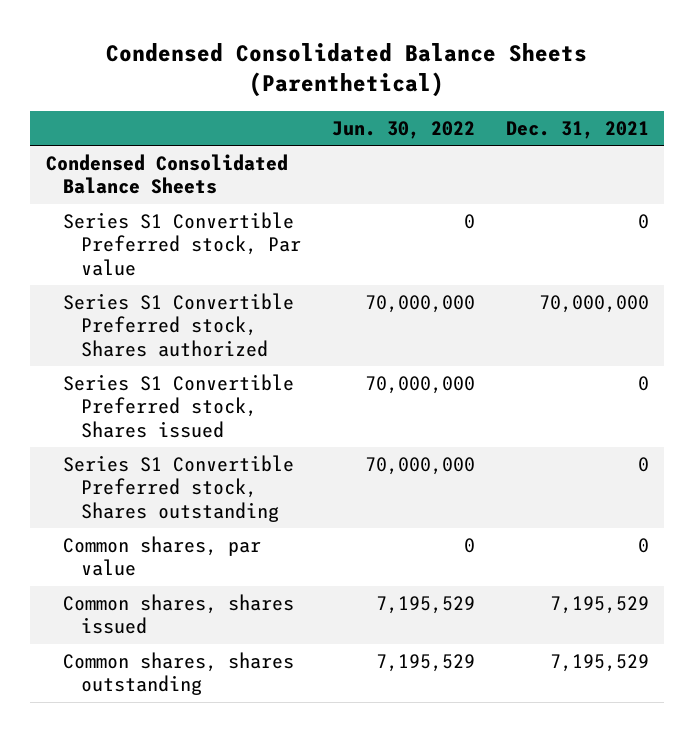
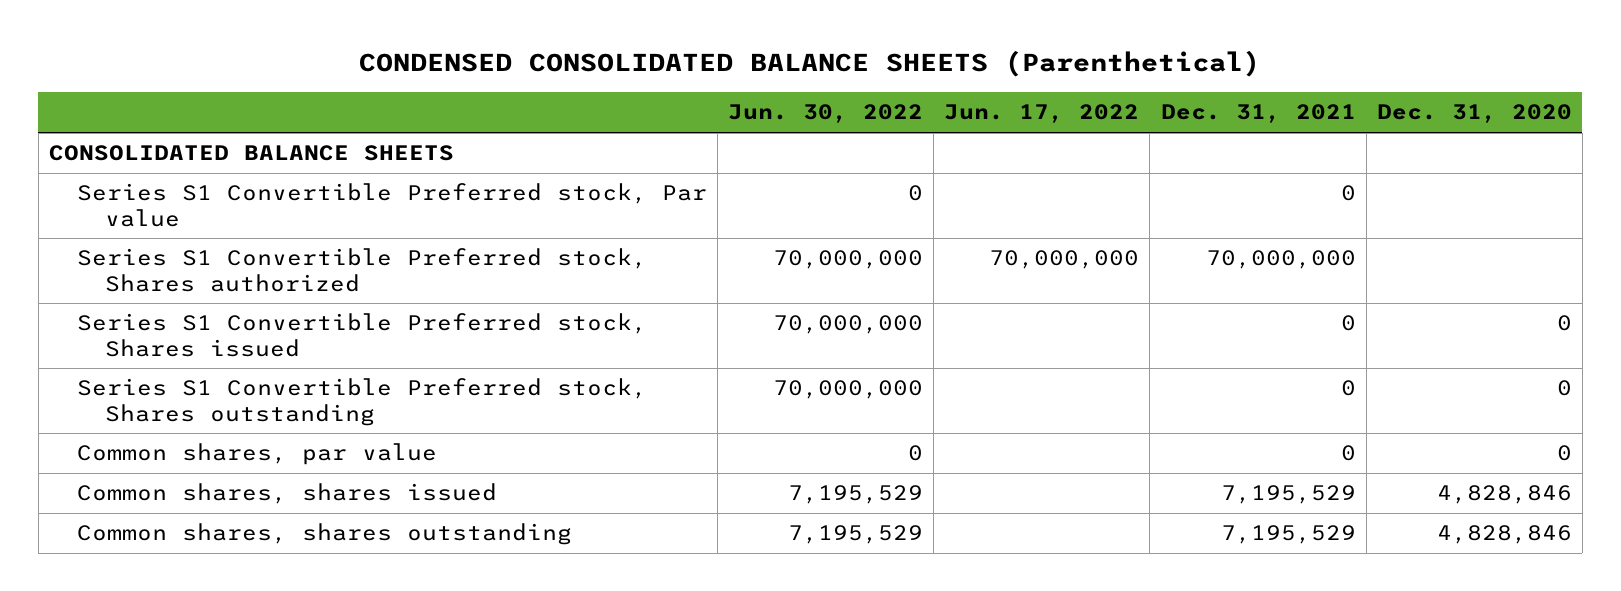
- Condensed Consolidated Balance Sheets (Parenthetical)
+ CONDENSED CONSOLIDATED BALANCE SHEETS (Parenthetical)
- | Jun. 30, 2022 | Dec. 31, 2021
+ | Jun. 30, 2022 | Jun. 17, 2022 | Dec. 31, 2021 | Dec. 31, 2020
- Condensed Consolidated Balance Sheets
+ CONSOLIDATED BALANCE SHEETS

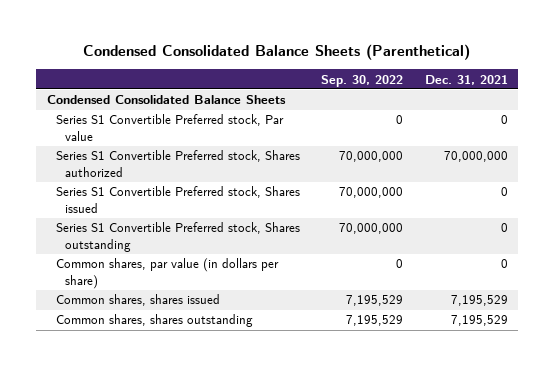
- CONDENSED CONSOLIDATED BALANCE SHEETS (Parenthetical)
+ Condensed Consolidated Balance Sheets (Parenthetical)
- | Jun. 30, 2022 | Jun. 17, 2022 | Dec. 31, 2021 | Dec. 31, 2020
+ | Sep. 30, 2022 | Dec. 31, 2021
- CONSOLIDATED BALANCE SHEETS
+ Condensed Consolidated Balance Sheets
- Common shares, par value | 0 | | 0 | 0
+ Common shares, par value (in dollars per share) | 0 | 0

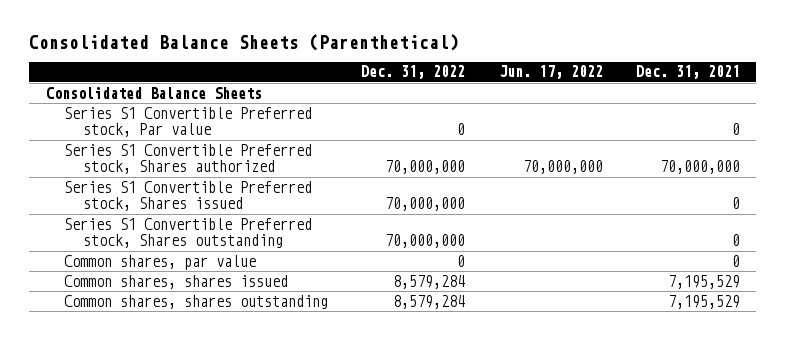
- Condensed Consolidated Balance Sheets (Parenthetical)
+ Consolidated Balance Sheets (Parenthetical)
- | Sep. 30, 2022 | Dec. 31, 2021
+ | Dec. 31, 2022 | Jun. 17, 2022 | Dec. 31, 2021
- Condensed Consolidated Balance Sheets
+ Consolidated Balance Sheets
- Common shares, par value (in dollars per share) | 0 | 0
+ Common shares, par value | 0 | | 0

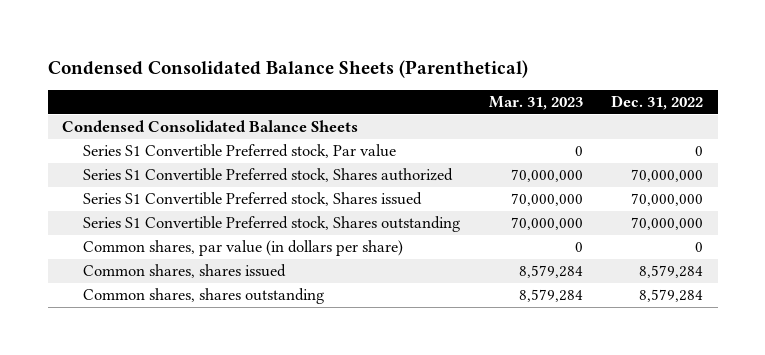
- Consolidated Balance Sheets (Parenthetical)
+ Condensed Consolidated Balance Sheets (Parenthetical)
- | Dec. 31, 2022 | Jun. 17, 2022 | Dec. 31, 2021
+ | Mar. 31, 2023 | Dec. 31, 2022
- Consolidated Balance Sheets
+ Condensed Consolidated Balance Sheets
- Common shares, par value | 0 | | 0
+ Common shares, par value (in dollars per share) | 0 | 0

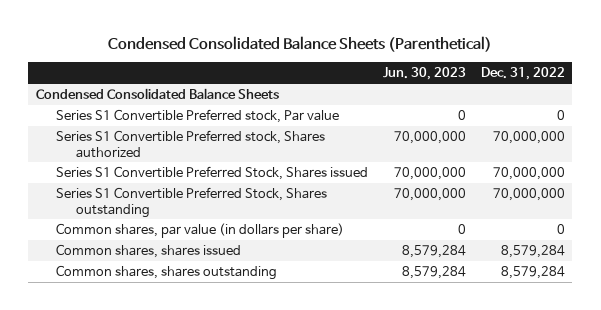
- | Mar. 31, 2023 | Dec. 31, 2022
+ | Jun. 30, 2023 | Dec. 31, 2022
- Series S1 Convertible Preferred stock, Shares issued | 70,000,000 | 70,000,000
- Series S1 Convertible Preferred stock, Shares outstanding | 70,000,000 | 70,000,000
+ Series S1 Convertible Preferred Stock, Shares issued | 70,000,000 | 70,000,000
+ Series S1 Convertible Preferred Stock, Shares outstanding | 70,000,000 | 70,000,000

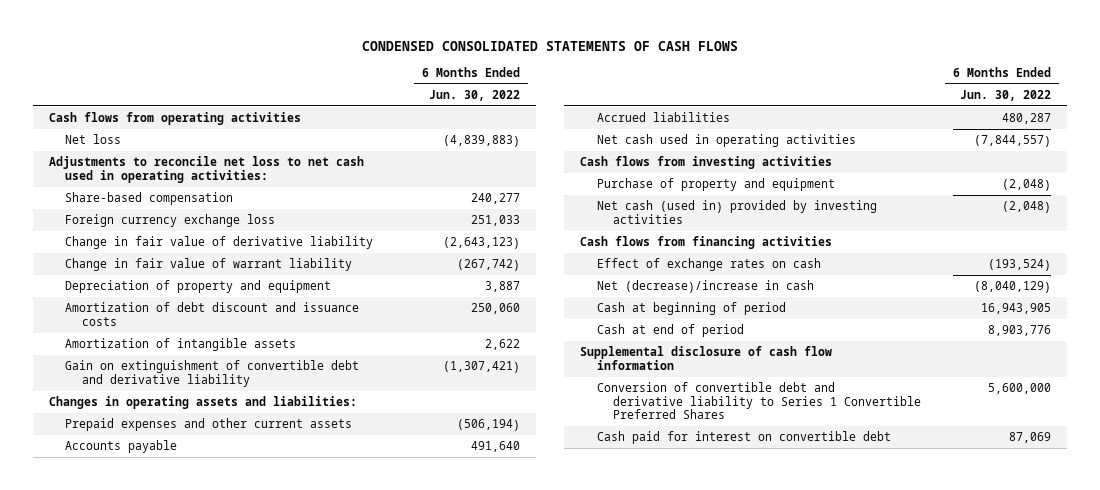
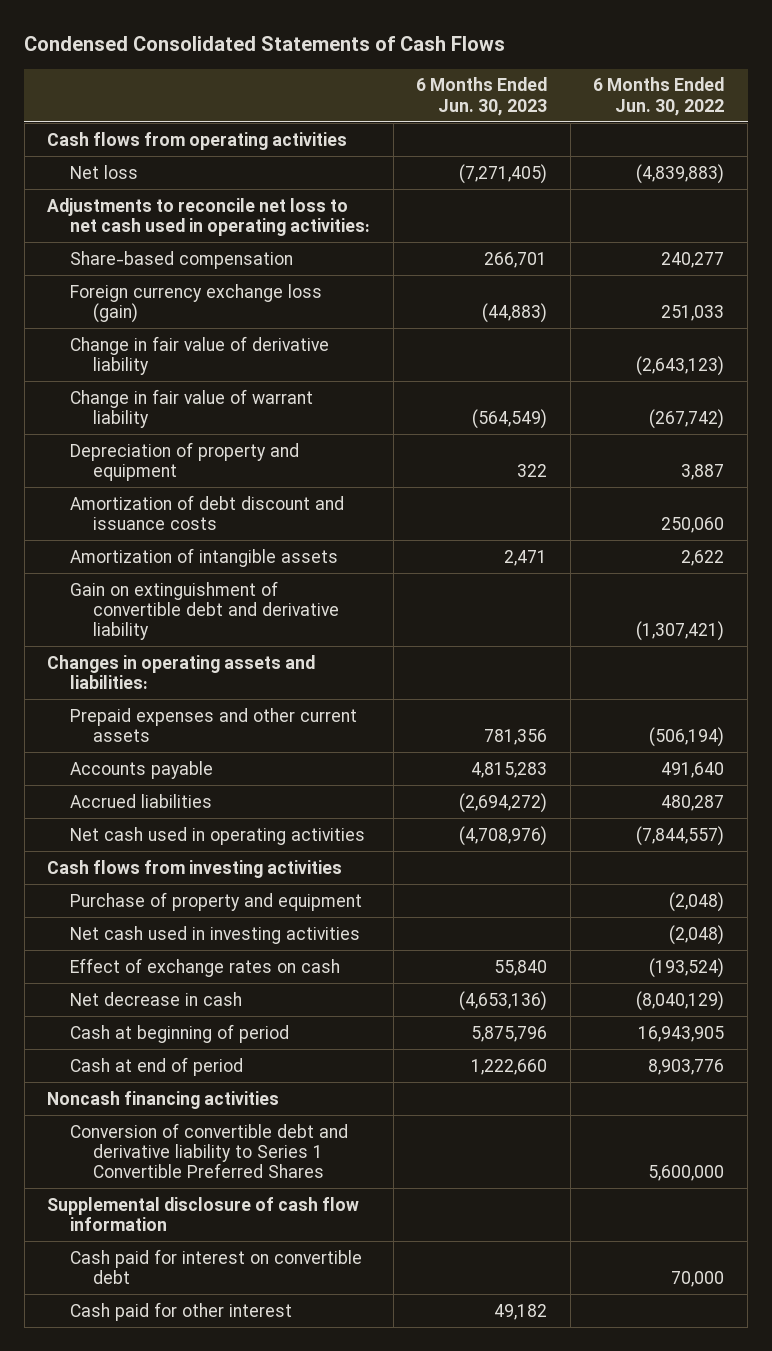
- CONDENSED CONSOLIDATED STATEMENTS OF CASH FLOWS
+ Condensed Consolidated Statements of Cash Flows
- | 6 Months Ended Jun. 30, 2022
+ | 6 Months Ended Jun. 30, 2023 | 6 Months Ended Jun. 30, 2022
- Foreign currency exchange loss | 251,033
+ Foreign currency exchange loss (gain) | (44,883) | 251,033
- Net cash (used in) provided by investing activities | (2,048)
- Cash flows from financing activities
+ Net cash used in investing activities | | (2,048)
- Net (decrease)/increase in cash | (8,040,129)
+ Net decrease in cash | (4,653,136) | (8,040,129)
+ Noncash financing activities
- Cash paid for interest on convertible debt | 87,069
moved down: Supplemental disclosure of cash flow information
+ Cash paid for interest on convertible debt | | 70,000
+ Cash paid for other interest | 49,182 |

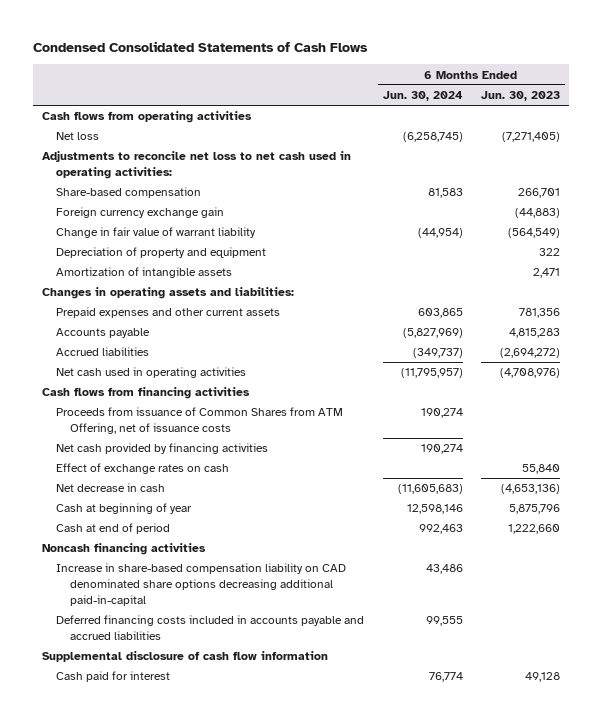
- | 6 Months Ended Jun. 30, 2023 | 6 Months Ended Jun. 30, 2022
+ | 6 Months Ended Jun. 30, 2024 | 6 Months Ended Jun. 30, 2023
- Foreign currency exchange loss (gain) | (44,883) | 251,033
- Change in fair value of derivative liability | | (2,643,123)
+ Foreign currency exchange gain | | (44,883)
- Amortization of debt discount and issuance costs | | 250,060
- Gain on extinguishment of convertible debt and derivative liability | | (1,307,421)
- Cash flows from investing activities
- Purchase of property and equipment | | (2,048)
- Net cash used in investing activities | | (2,048)
+ Cash flows from financing activities
+ Proceeds from issuance of Common Shares from ATM Offering, net of issuance costs | 190,274 |
+ Net cash provided by financing activities | 190,274 |
- Cash at beginning of period | 5,875,796 | 16,943,905
+ Cash at beginning of year | 12,598,146 | 5,875,796
- Conversion of convertible debt and derivative liability to Series 1 Convertible Preferred Shares | | 5,600,000
+ Increase in share-based compensation liability on CAD denominated share options decreasing additional paid-in-capital | 43,486 |
+ Deferred financing costs included in accounts payable and accrued liabilities | 99,555 |
- Cash paid for interest on convertible debt | | 70,000
- Cash paid for other interest | 49,182 |
+ Cash paid for interest | 76,774 | 49,128

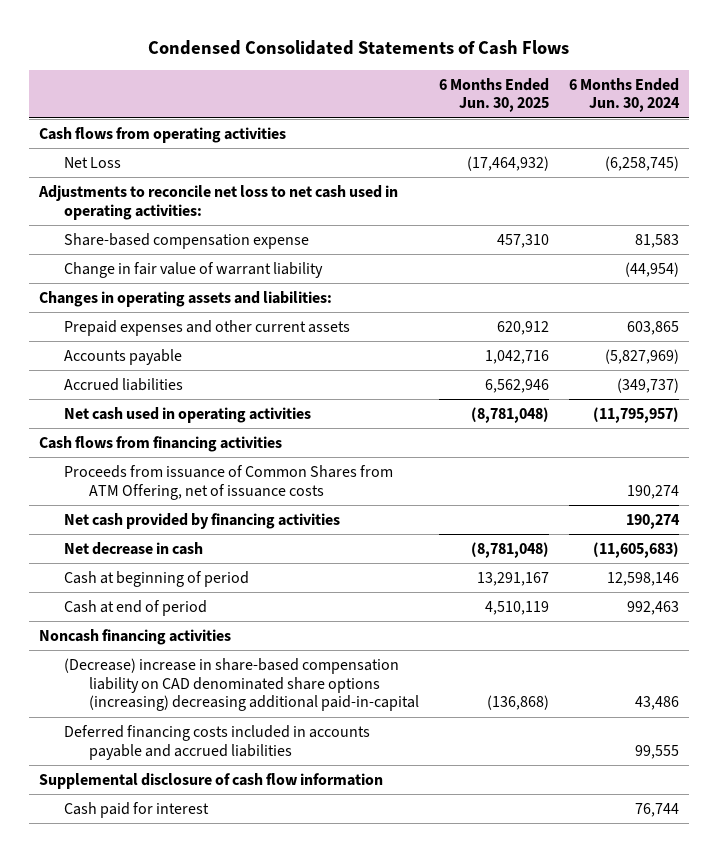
- | 6 Months Ended Jun. 30, 2024 | 6 Months Ended Jun. 30, 2023
+ | 6 Months Ended Jun. 30, 2025 | 6 Months Ended Jun. 30, 2024
- Net loss | (6,258,745) | (7,271,405)
+ Net Loss | (17,464,932) | (6,258,745)
- Share-based compensation | 81,583 | 266,701
- Foreign currency exchange gain | | (44,883)
+ Share-based compensation expense | 457,310 | 81,583
- Depreciation of property and equipment | | 322
- Amortization of intangible assets | | 2,471
- Effect of exchange rates on cash | | 55,840
- Cash at beginning of year | 12,598,146 | 5,875,796
+ Cash at beginning of period | 13,291,167 | 12,598,146
- Increase in share-based compensation liability on CAD denominated share options decreasing additional paid-in-capital | 43,486 |
+ (Decrease) increase in share-based compensation liability on CAD denominated share options (increasing) decreasing additional paid-in-capital | (136,868) | 43,486
- Cash paid for interest | 76,774 | 49,128
+ Cash paid for interest | | 76,744

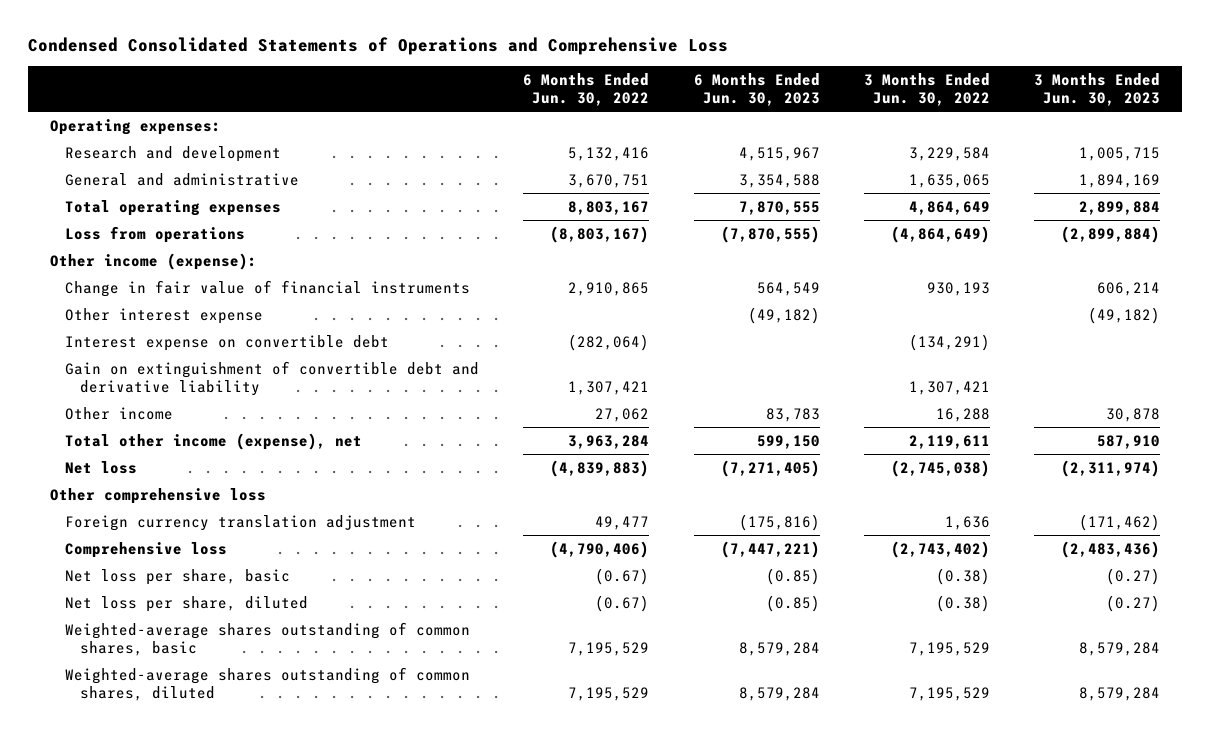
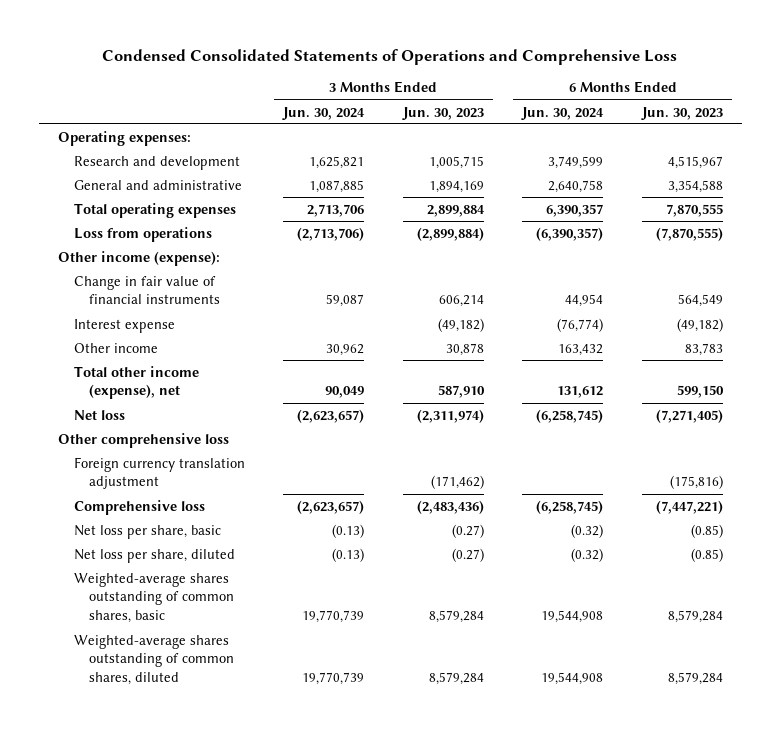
- | 6 Months Ended Jun. 30, 2022 | 6 Months Ended Jun. 30, 2023 | 3 Months Ended Jun. 30, 2022 | 3 Months Ended Jun. 30, 2023
+ | 3 Months Ended Jun. 30, 2024 | 3 Months Ended Jun. 30, 2023 | 6 Months Ended Jun. 30, 2024 | 6 Months Ended Jun. 30, 2023
- Other interest expense | | (49,182) | | (49,182)
- Interest expense on convertible debt | (282,064) | | (134,291) |
- Gain on extinguishment of convertible debt and derivative liability | 1,307,421 | | 1,307,421 |
+ Interest expense | | (49,182) | (76,774) | (49,182)

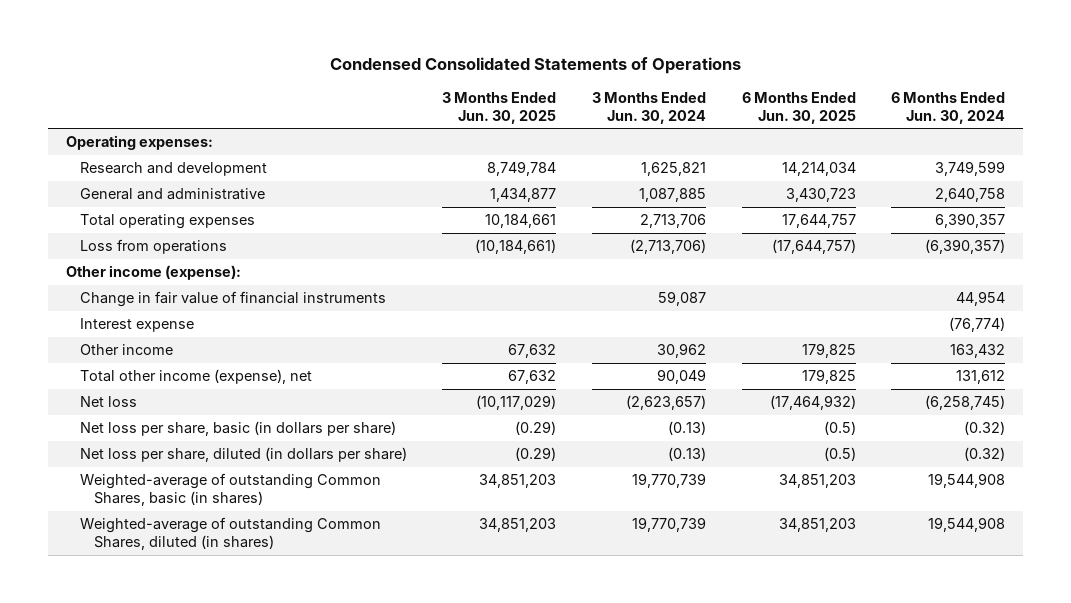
- Condensed Consolidated Statements of Operations and Comprehensive Loss
+ Condensed Consolidated Statements of Operations
- | 3 Months Ended Jun. 30, 2024 | 3 Months Ended Jun. 30, 2023 | 6 Months Ended Jun. 30, 2024 | 6 Months Ended Jun. 30, 2023
+ | 3 Months Ended Jun. 30, 2025 | 3 Months Ended Jun. 30, 2024 | 6 Months Ended Jun. 30, 2025 | 6 Months Ended Jun. 30, 2024
- Other comprehensive loss
- Foreign currency translation adjustment | | (171,462) | | (175,816)
- Comprehensive loss | (2,623,657) | (2,483,436) | (6,258,745) | (7,447,221)
- Net loss per share, basic | (0.13) | (0.27) | (0.32) | (0.85)
- Net loss per share, diluted | (0.13) | (0.27) | (0.32) | (0.85)
- Weighted-average shares outstanding of common shares, basic | 19,770,739 | 8,579,284 | 19,544,908 | 8,579,284
- Weighted-average shares outstanding of common shares, diluted | 19,770,739 | 8,579,284 | 19,544,908 | 8,579,284
+ Net loss per share, basic (in dollars per share) | (0.29) | (0.13) | (0.5) | (0.32)
+ Net loss per share, diluted (in dollars per share) | (0.29) | (0.13) | (0.5) | (0.32)
+ Weighted-average of outstanding Common Shares, basic (in shares) | 34,851,203 | 19,770,739 | 34,851,203 | 19,544,908
+ Weighted-average of outstanding Common Shares, diluted (in shares) | 34,851,203 | 19,770,739 | 34,851,203 | 19,544,908

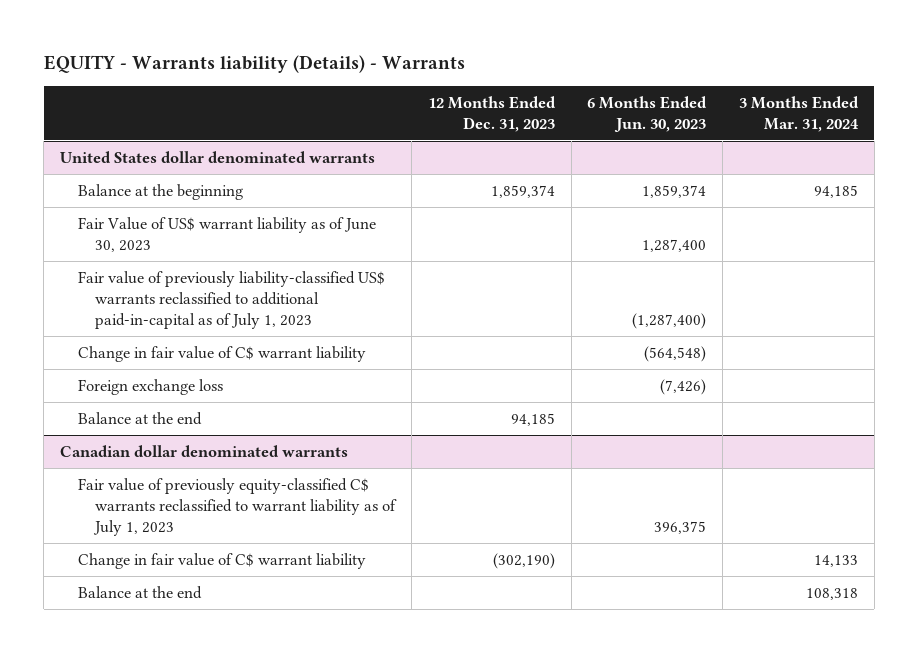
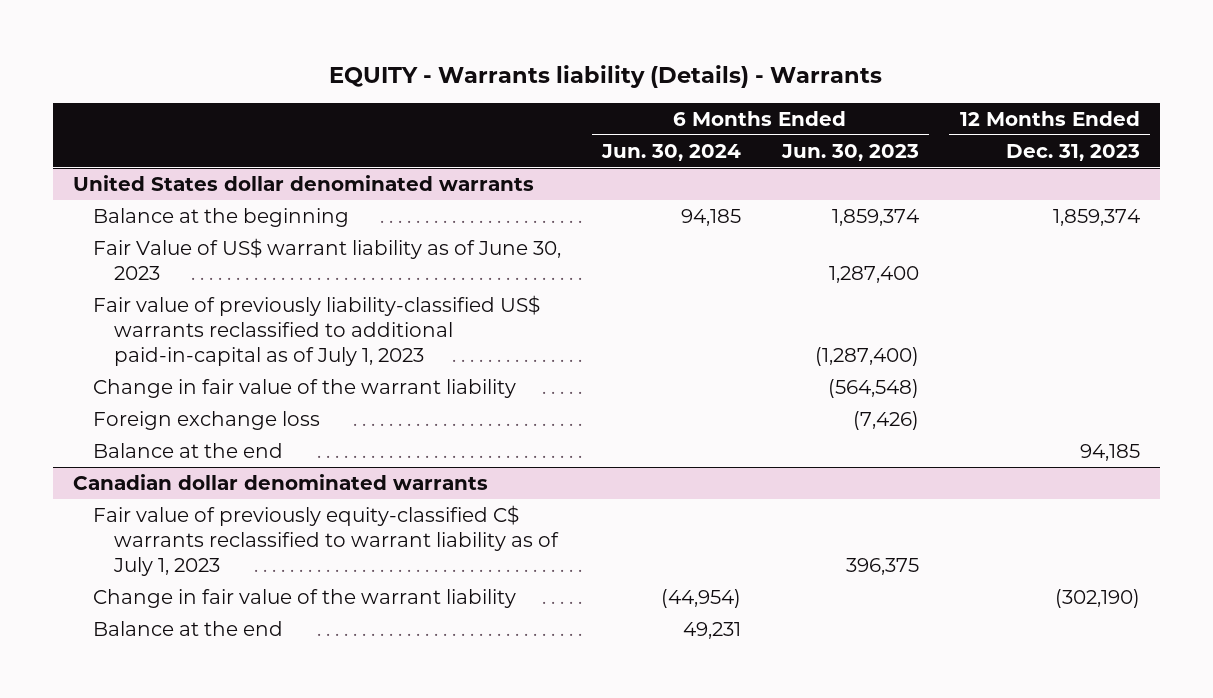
- | 12 Months Ended Dec. 31, 2023 | 6 Months Ended Jun. 30, 2023 | 3 Months Ended Mar. 31, 2024
+ | 6 Months Ended Jun. 30, 2024 | 6 Months Ended Jun. 30, 2023 | 12 Months Ended Dec. 31, 2023
@ United States dollar denominated warrants
- Change in fair value of C$ warrant liability | | (564,548) |
+ Change in fair value of the warrant liability | | (564,548) |
@ Canadian dollar denominated warrants
- Change in fair value of C$ warrant liability | (302,190) | | 14,133
+ Change in fair value of the warrant liability | (44,954) | | (302,190)

